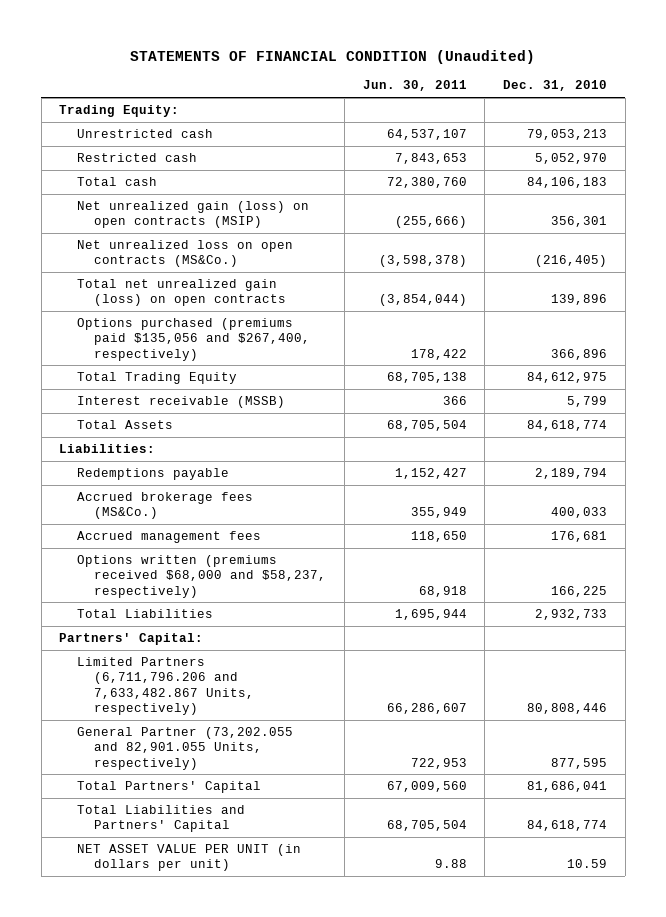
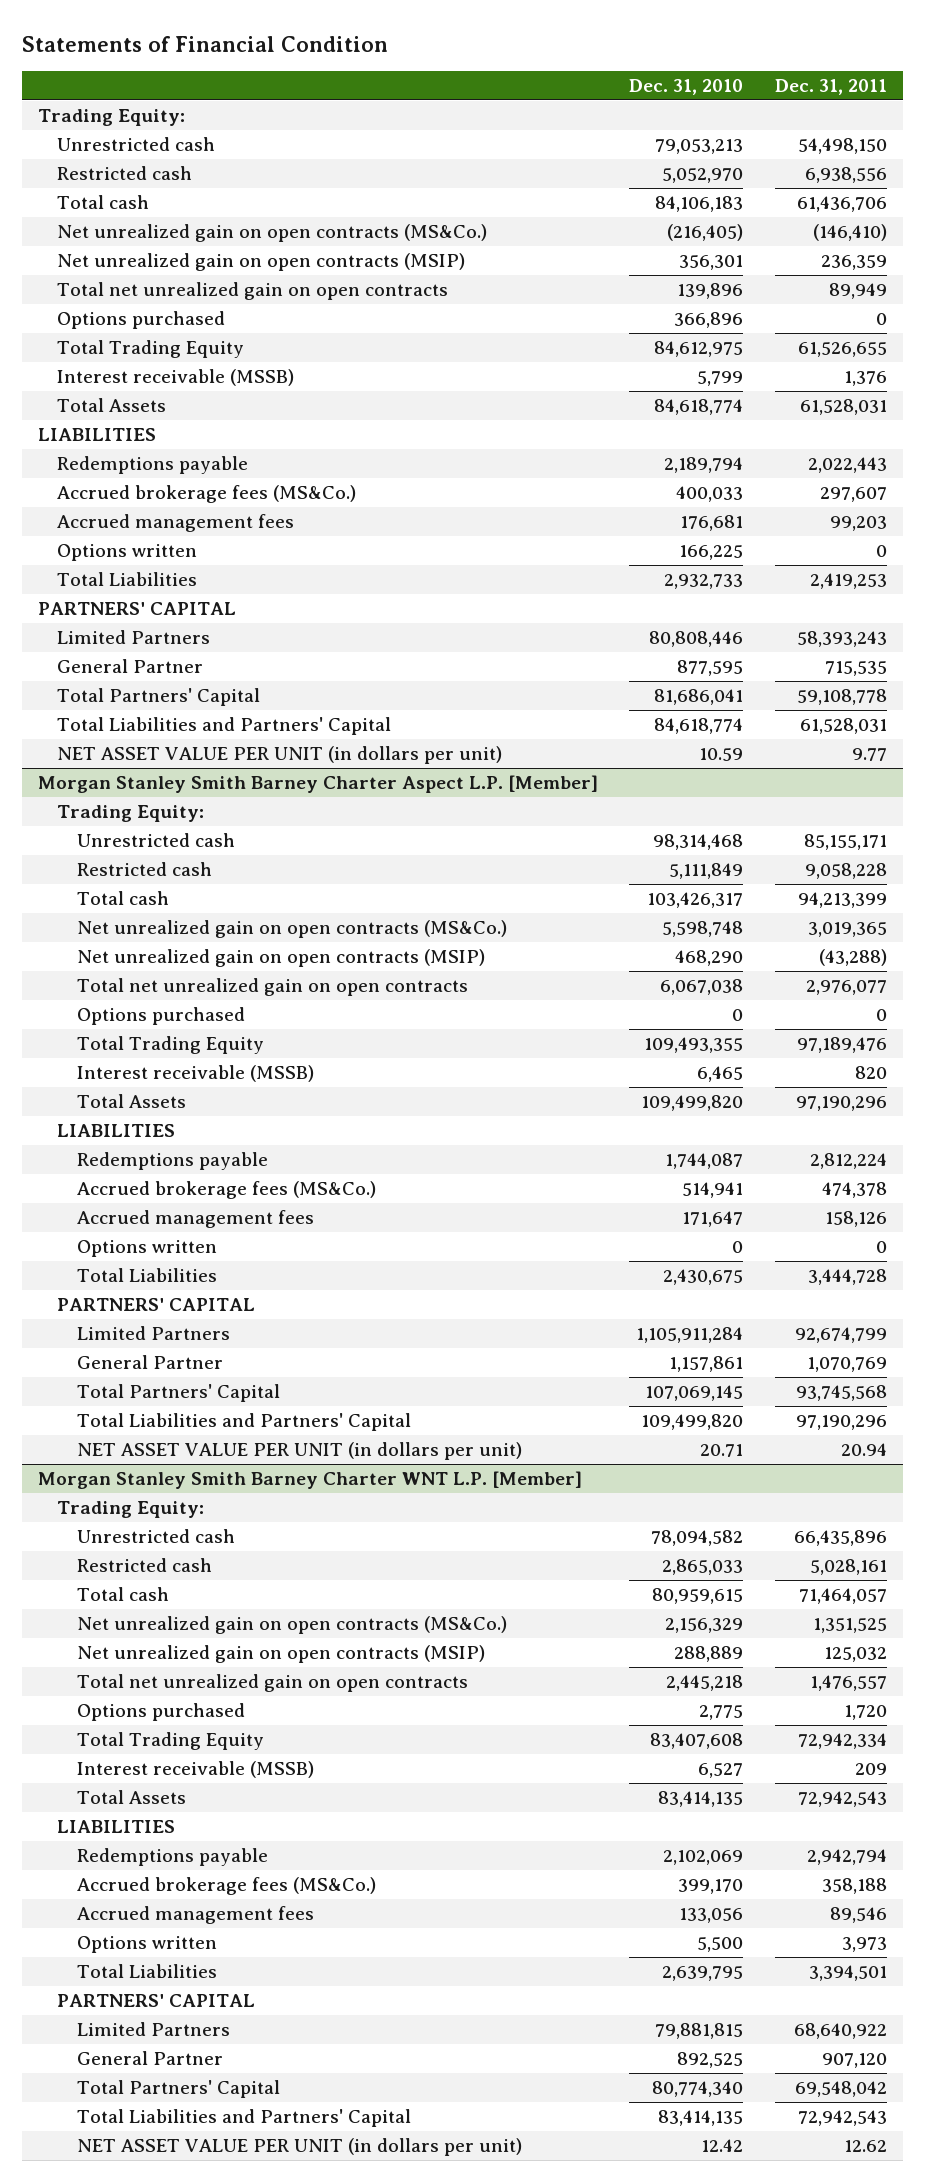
- STATEMENTS OF FINANCIAL CONDITION (Unaudited)
+ Statements of Financial Condition
- | Jun. 30, 2011 | Dec. 31, 2010
+ | Dec. 31, 2010 | Dec. 31, 2011
- Net unrealized gain (loss) on open contracts (MSIP) | (255,666) | 356,301
- Net unrealized loss on open contracts (MS&Co.) | (3,598,378) | (216,405)
- Total net unrealized gain (loss) on open contracts | (3,854,044) | 139,896
- Options purchased (premiums paid $135,056 and $267,400, respectively) | 178,422 | 366,896
+ Net unrealized gain on open contracts (MS&Co.) | (216,405) | (146,410)
+ Net unrealized gain on open contracts (MSIP) | 356,301 | 236,359
+ Total net unrealized gain on open contracts | 139,896 | 89,949
+ Options purchased | 366,896 | 0
- Liabilities:
+ LIABILITIES
- Options written (premiums received $68,000 and $58,237, respectively) | 68,918 | 166,225
+ Options written | 166,225 | 0
- Partners' Capital:
- Limited Partners (6,711,796.206 and 7,633,482.867 Units, respectively) | 66,286,607 | 80,808,446
- General Partner (73,202.055 and 82,901.055 Units, respectively) | 722,953 | 877,595
+ PARTNERS' CAPITAL
+ Limited Partners | 80,808,446 | 58,393,243
+ General Partner | 877,595 | 715,535
+ Morgan Stanley Smith Barney Charter Aspect L.P. [Member]
+ Trading Equity:
+ Unrestricted cash | 98,314,468 | 85,155,171
+ Restricted cash | 5,111,849 | 9,058,228
+ Total cash | 103,426,317 | 94,213,399
+ Net unrealized gain on open contracts (MS&Co.) | 5,598,748 | 3,019,365
+ Net unrealized gain on open contracts (MSIP) | 468,290 | (43,288)
+ Total net unrealized gain on open contracts | 6,067,038 | 2,976,077
+ Options purchased | 0 | 0
+ Total Trading Equity | 109,493,355 | 97,189,476
+ Interest receivable (MSSB) | 6,465 | 820
+ Total Assets | 109,499,820 | 97,190,296
+ LIABILITIES
+ Redemptions payable | 1,744,087 | 2,812,224
+ Accrued brokerage fees (MS&Co.) | 514,941 | 474,378
+ Accrued management fees | 171,647 | 158,126
+ Options written | 0 | 0
+ Total Liabilities | 2,430,675 | 3,444,728
+ PARTNERS' CAPITAL
+ Limited Partners | 1,105,911,284 | 92,674,799
+ General Partner | 1,157,861 | 1,070,769
+ Total Partners' Capital | 107,069,145 | 93,745,568
+ Total Liabilities and Partners' Capital | 109,499,820 | 97,190,296
+ NET ASSET VALUE PER UNIT (in dollars per unit) | 20.71 | 20.94
+ Morgan Stanley Smith Barney Charter WNT L.P. [Member]
+ Trading Equity:
+ Unrestricted cash | 78,094,582 | 66,435,896
+ Restricted cash | 2,865,033 | 5,028,161
+ Total cash | 80,959,615 | 71,464,057
+ Net unrealized gain on open contracts (MS&Co.) | 2,156,329 | 1,351,525
+ Net unrealized gain on open contracts (MSIP) | 288,889 | 125,032
+ Total net unrealized gain on open contracts | 2,445,218 | 1,476,557
+ Options purchased | 2,775 | 1,720
+ Total Trading Equity | 83,407,608 | 72,942,334
+ Interest receivable (MSSB) | 6,527 | 209
+ Total Assets | 83,414,135 | 72,942,543
+ LIABILITIES
+ Redemptions payable | 2,102,069 | 2,942,794
+ Accrued brokerage fees (MS&Co.) | 399,170 | 358,188
+ Accrued management fees | 133,056 | 89,546
+ Options written | 5,500 | 3,973
+ Total Liabilities | 2,639,795 | 3,394,501
+ PARTNERS' CAPITAL
+ Limited Partners | 79,881,815 | 68,640,922
+ General Partner | 892,525 | 907,120
+ Total Partners' Capital | 80,774,340 | 69,548,042
+ Total Liabilities and Partners' Capital | 83,414,135 | 72,942,543
+ NET ASSET VALUE PER UNIT (in dollars per unit) | 12.42 | 12.62

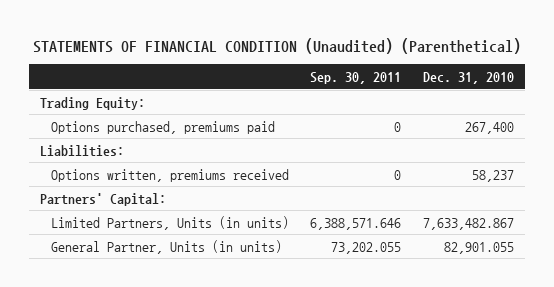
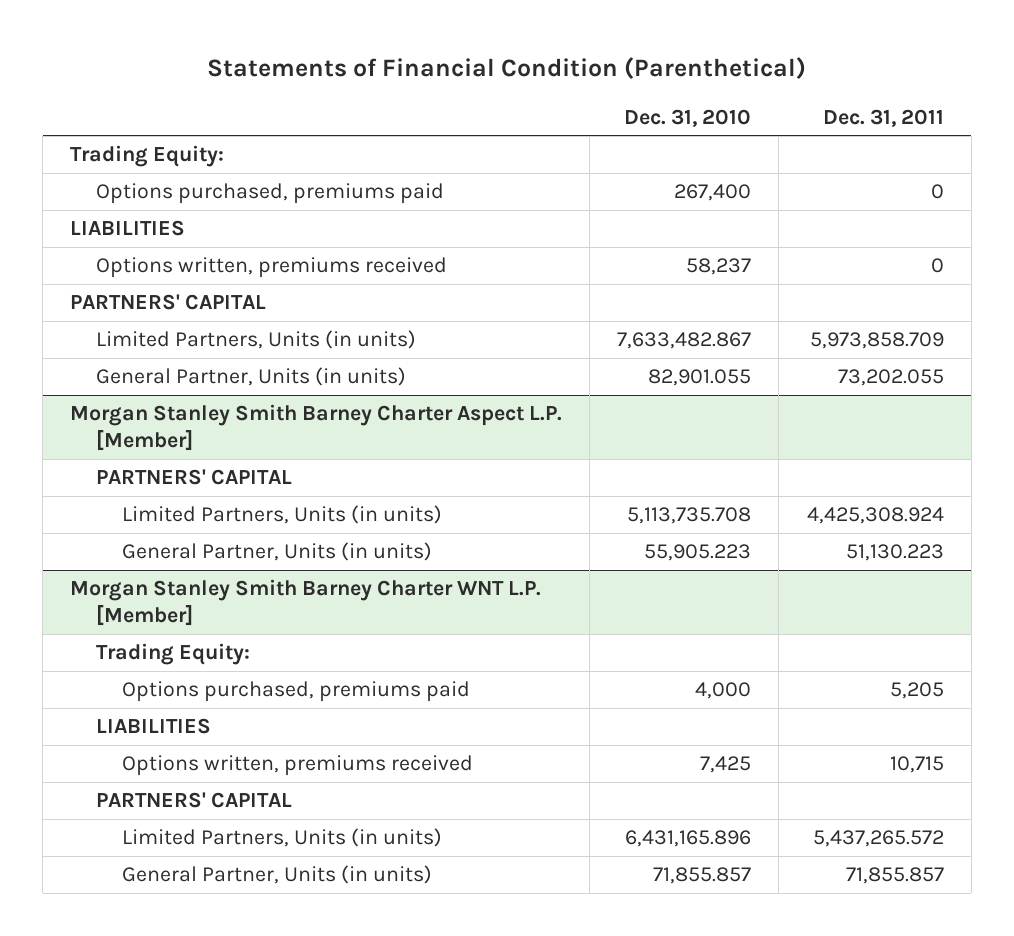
- STATEMENTS OF FINANCIAL CONDITION (Unaudited) (Parenthetical)
+ Statements of Financial Condition (Parenthetical)
- | Sep. 30, 2011 | Dec. 31, 2010
+ | Dec. 31, 2010 | Dec. 31, 2011
- Liabilities:
+ LIABILITIES
- Partners' Capital:
+ PARTNERS' CAPITAL
+ Morgan Stanley Smith Barney Charter Aspect L.P. [Member]
+ PARTNERS' CAPITAL
+ Limited Partners, Units (in units) | 5,113,735.708 | 4,425,308.924
+ General Partner, Units (in units) | 55,905.223 | 51,130.223
+ Morgan Stanley Smith Barney Charter WNT L.P. [Member]
+ Trading Equity:
+ Options purchased, premiums paid | 4,000 | 5,205
+ LIABILITIES
+ Options written, premiums received | 7,425 | 10,715
+ PARTNERS' CAPITAL
+ Limited Partners, Units (in units) | 6,431,165.896 | 5,437,265.572
+ General Partner, Units (in units) | 71,855.857 | 71,855.857

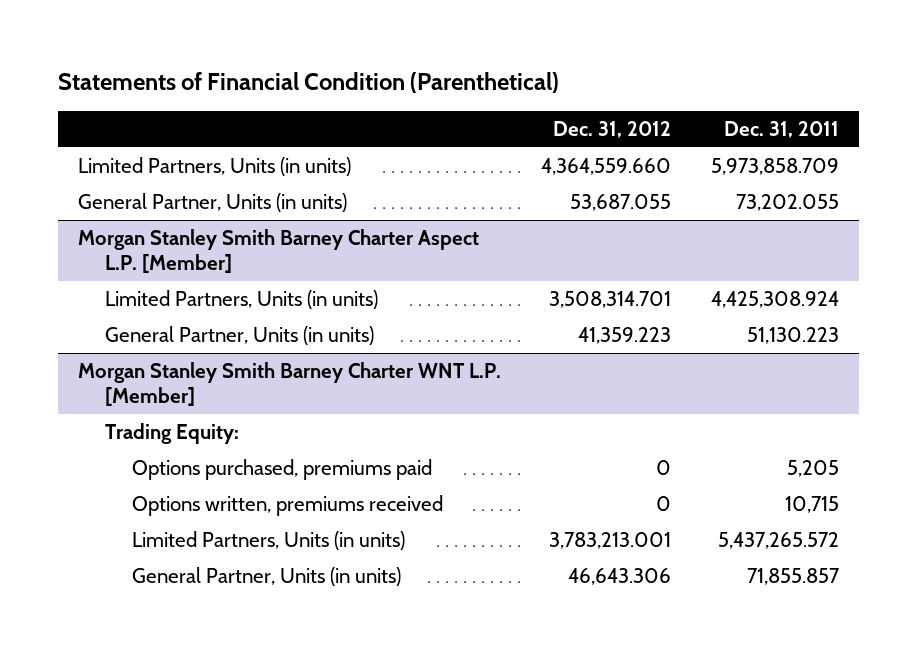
- | Dec. 31, 2010 | Dec. 31, 2011
+ | Dec. 31, 2012 | Dec. 31, 2011
- Trading Equity:
- Options purchased, premiums paid | 267,400 | 0
- LIABILITIES
- Options written, premiums received | 58,237 | 0
- PARTNERS' CAPITAL
@ Morgan Stanley Smith Barney Charter Aspect L.P. [Member]
- PARTNERS' CAPITAL
@ Morgan Stanley Smith Barney Charter WNT L.P. [Member]
- LIABILITIES
- PARTNERS' CAPITAL

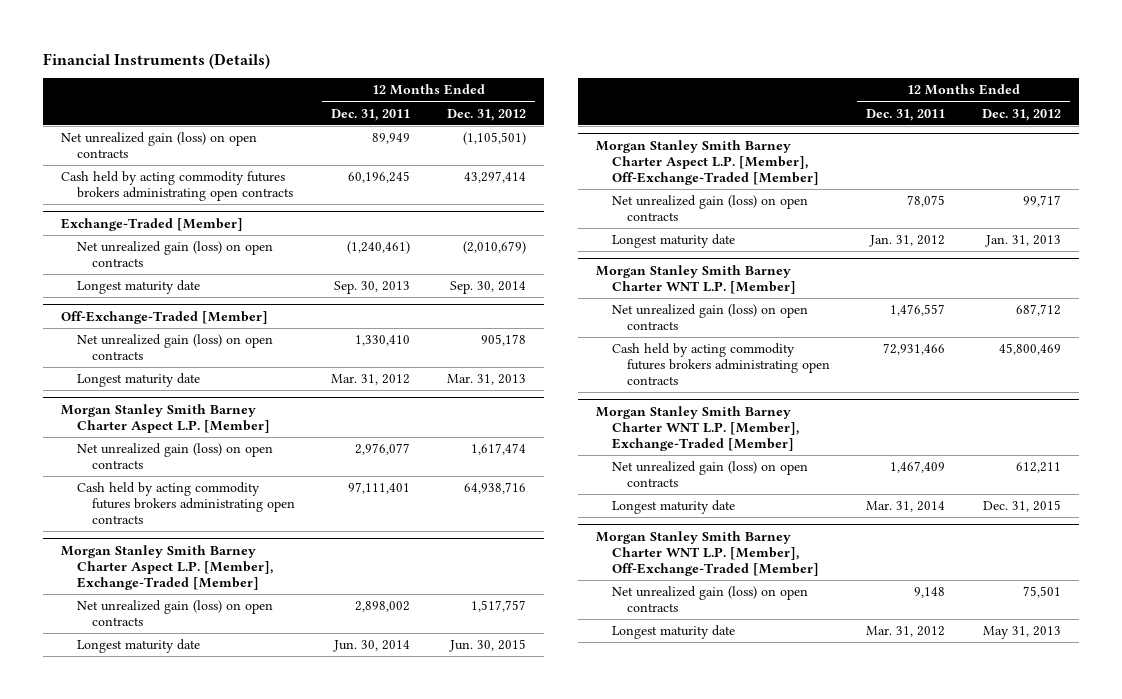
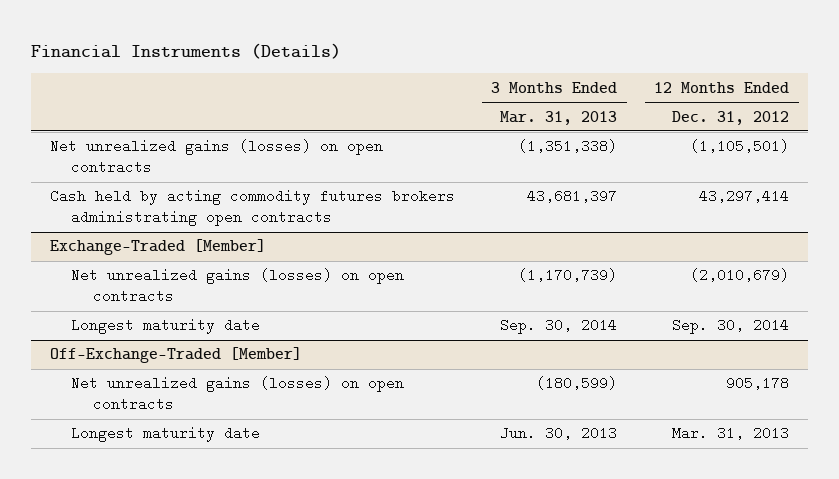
- | 12 Months Ended Dec. 31, 2011 | 12 Months Ended Dec. 31, 2012
+ | 3 Months Ended Mar. 31, 2013 | 12 Months Ended Dec. 31, 2012
- Net unrealized gain (loss) on open contracts | 89,949 | (1,105,501)
+ Net unrealized gains (losses) on open contracts | (1,351,338) | (1,105,501)
@ Exchange-Traded [Member]
- Net unrealized gain (loss) on open contracts | (1,240,461) | (2,010,679)
+ Net unrealized gains (losses) on open contracts | (1,170,739) | (2,010,679)
@ Off-Exchange-Traded [Member]
- Net unrealized gain (loss) on open contracts | 1,330,410 | 905,178
+ Net unrealized gains (losses) on open contracts | (180,599) | 905,178
- Morgan Stanley Smith Barney Charter Aspect L.P. [Member]
- Net unrealized gain (loss) on open contracts | 2,976,077 | 1,617,474
- Cash held by acting commodity futures brokers administrating open contracts | 97,111,401 | 64,938,716
- Morgan Stanley Smith Barney Charter Aspect L.P. [Member], Exchange-Traded [Member]
- Net unrealized gain (loss) on open contracts | 2,898,002 | 1,517,757
- Longest maturity date | Jun. 30, 2014 | Jun. 30, 2015
- Morgan Stanley Smith Barney Charter Aspect L.P. [Member], Off-Exchange-Traded [Member]
- Net unrealized gain (loss) on open contracts | 78,075 | 99,717
- Longest maturity date | Jan. 31, 2012 | Jan. 31, 2013
- Morgan Stanley Smith Barney Charter WNT L.P. [Member]
- Net unrealized gain (loss) on open contracts | 1,476,557 | 687,712
- Cash held by acting commodity futures brokers administrating open contracts | 72,931,466 | 45,800,469
- Morgan Stanley Smith Barney Charter WNT L.P. [Member], Exchange-Traded [Member]
- Net unrealized gain (loss) on open contracts | 1,467,409 | 612,211
- Longest maturity date | Mar. 31, 2014 | Dec. 31, 2015
- Morgan Stanley Smith Barney Charter WNT L.P. [Member], Off-Exchange-Traded [Member]
- Net unrealized gain (loss) on open contracts | 9,148 | 75,501
- Longest maturity date | Mar. 31, 2012 | May 31, 2013

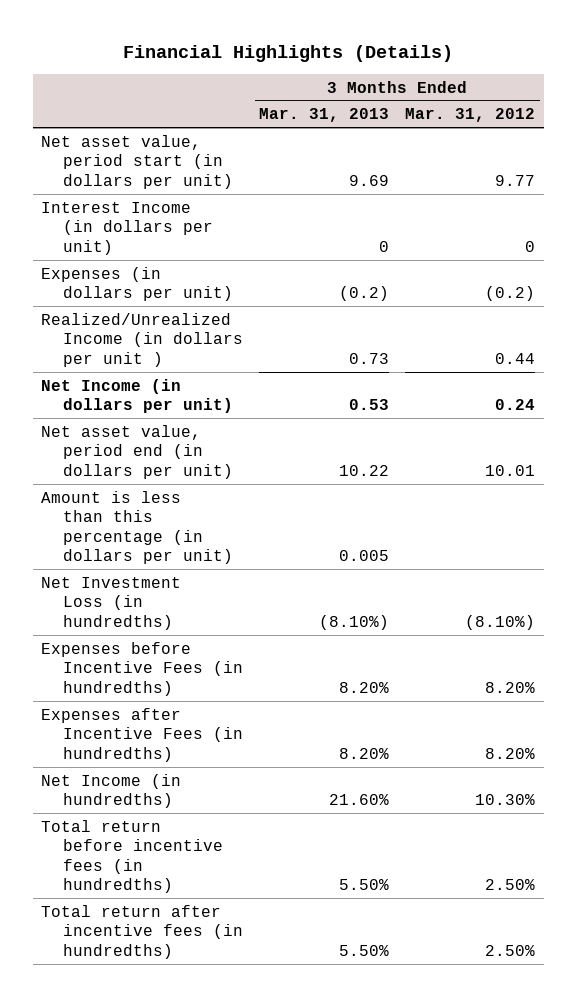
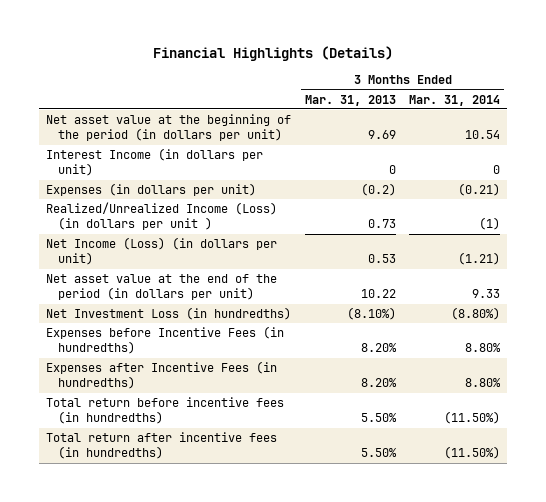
- | 3 Months Ended Mar. 31, 2013 | 3 Months Ended Mar. 31, 2012
+ | 3 Months Ended Mar. 31, 2013 | 3 Months Ended Mar. 31, 2014
- Net asset value, period start (in dollars per unit) | 9.69 | 9.77
+ Net asset value at the beginning of the period (in dollars per unit) | 9.69 | 10.54
- Realized/Unrealized Income (in dollars per unit ) | 0.73 | 0.44
- Net Income (in dollars per unit) | 0.53 | 0.24
- Net asset value, period end (in dollars per unit) | 10.22 | 10.01
- Amount is less than this percentage (in dollars per unit) | 0.005 |
+ Realized/Unrealized Income (Loss) (in dollars per unit ) | 0.73 | (1)
+ Net Income (Loss) (in dollars per unit) | 0.53 | (1.21)
+ Net asset value at the end of the period (in dollars per unit) | 10.22 | 9.33
- Net Income (in hundredths) | 21.60% | 10.30%

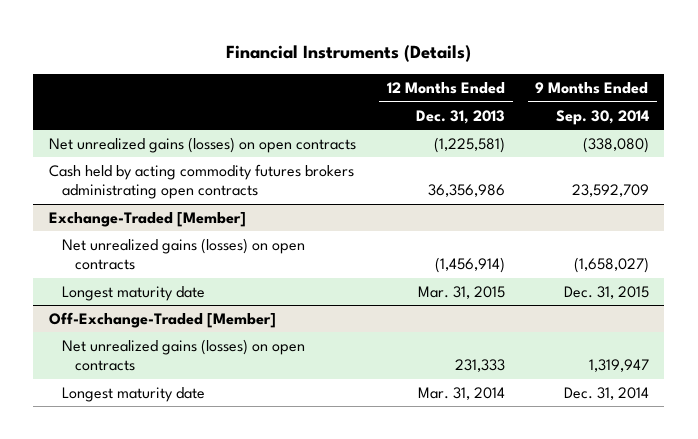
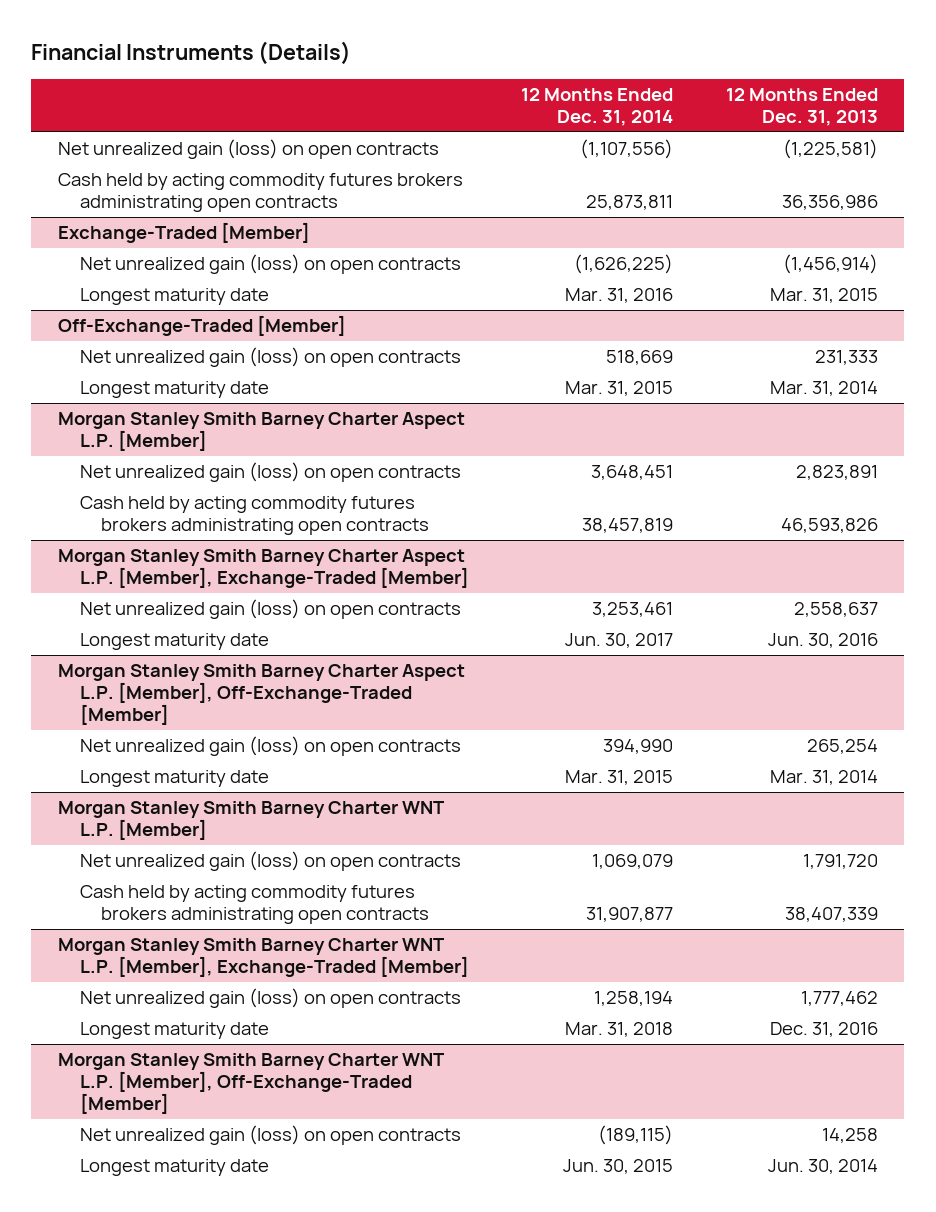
- | 12 Months Ended Dec. 31, 2013 | 9 Months Ended Sep. 30, 2014
+ | 12 Months Ended Dec. 31, 2014 | 12 Months Ended Dec. 31, 2013
- Net unrealized gains (losses) on open contracts | (1,225,581) | (338,080)
+ Net unrealized gain (loss) on open contracts | (1,107,556) | (1,225,581)
@ Exchange-Traded [Member]
- Net unrealized gains (losses) on open contracts | (1,456,914) | (1,658,027)
+ Net unrealized gain (loss) on open contracts | (1,626,225) | (1,456,914)
@ Off-Exchange-Traded [Member]
- Net unrealized gains (losses) on open contracts | 231,333 | 1,319,947
+ Net unrealized gain (loss) on open contracts | 518,669 | 231,333
+ Morgan Stanley Smith Barney Charter Aspect L.P. [Member]
+ Net unrealized gain (loss) on open contracts | 3,648,451 | 2,823,891
+ Cash held by acting commodity futures brokers administrating open contracts | 38,457,819 | 46,593,826
+ Morgan Stanley Smith Barney Charter Aspect L.P. [Member], Exchange-Traded [Member]
+ Net unrealized gain (loss) on open contracts | 3,253,461 | 2,558,637
+ Longest maturity date | Jun. 30, 2017 | Jun. 30, 2016
+ Morgan Stanley Smith Barney Charter Aspect L.P. [Member], Off-Exchange-Traded [Member]
+ Net unrealized gain (loss) on open contracts | 394,990 | 265,254
+ Longest maturity date | Mar. 31, 2015 | Mar. 31, 2014
+ Morgan Stanley Smith Barney Charter WNT L.P. [Member]
+ Net unrealized gain (loss) on open contracts | 1,069,079 | 1,791,720
+ Cash held by acting commodity futures brokers administrating open contracts | 31,907,877 | 38,407,339
+ Morgan Stanley Smith Barney Charter WNT L.P. [Member], Exchange-Traded [Member]
+ Net unrealized gain (loss) on open contracts | 1,258,194 | 1,777,462
+ Longest maturity date | Mar. 31, 2018 | Dec. 31, 2016
+ Morgan Stanley Smith Barney Charter WNT L.P. [Member], Off-Exchange-Traded [Member]
+ Net unrealized gain (loss) on open contracts | (189,115) | 14,258
+ Longest maturity date | Jun. 30, 2015 | Jun. 30, 2014

